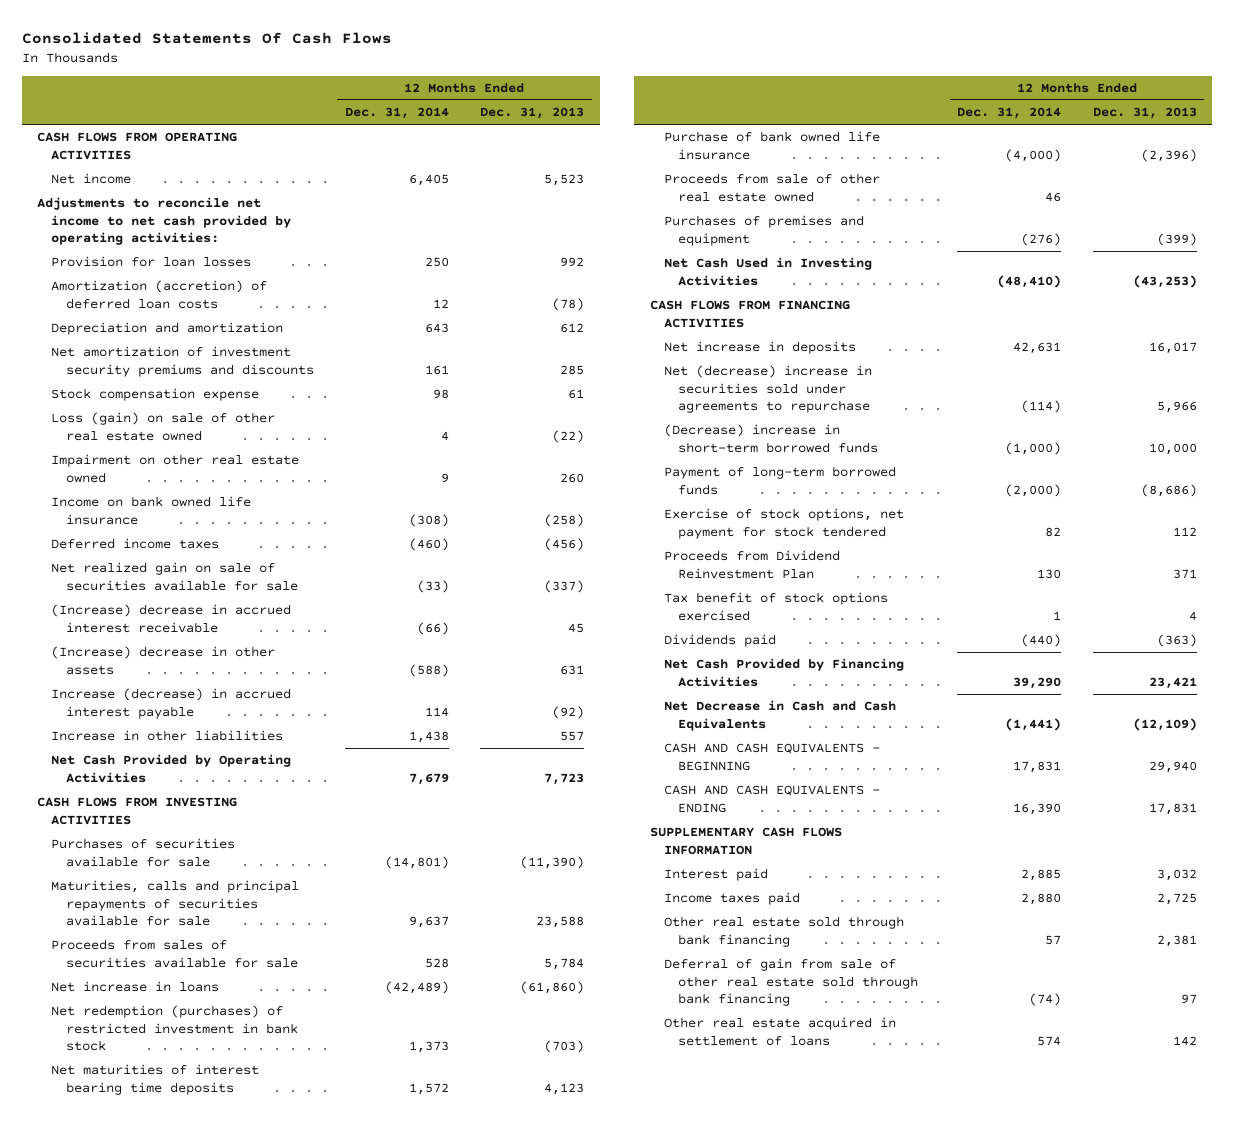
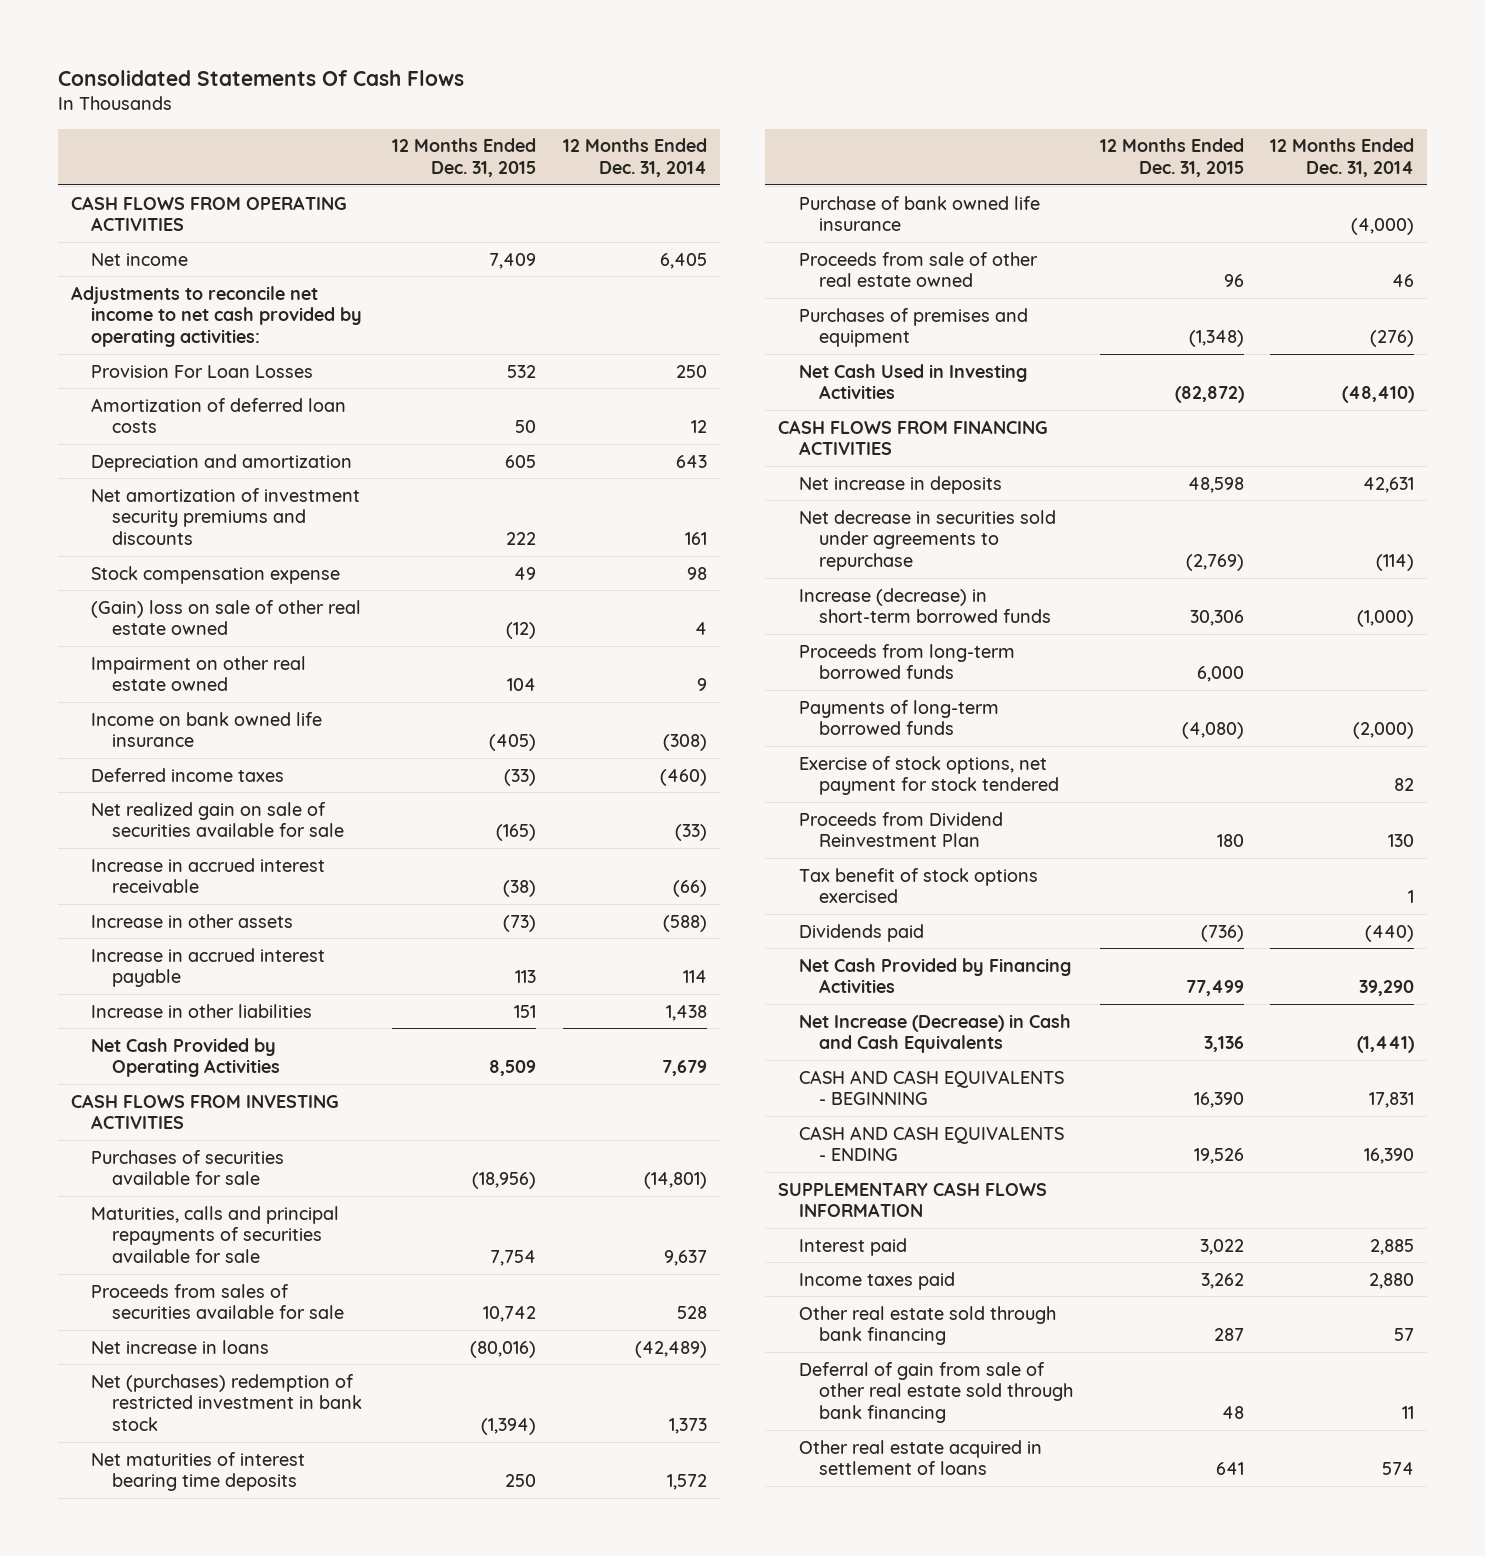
- | 12 Months Ended Dec. 31, 2014 | 12 Months Ended Dec. 31, 2013
+ | 12 Months Ended Dec. 31, 2015 | 12 Months Ended Dec. 31, 2014
- Provision for loan losses | 250 | 992
- Amortization (accretion) of deferred loan costs | 12 | (78)
+ Provision For Loan Losses | 532 | 250
+ Amortization of deferred loan costs | 50 | 12
- Loss (gain) on sale of other real estate owned | 4 | (22)
+ (Gain) loss on sale of other real estate owned | (12) | 4
- (Increase) decrease in accrued interest receivable | (66) | 45
- (Increase) decrease in other assets | (588) | 631
- Increase (decrease) in accrued interest payable | 114 | (92)
+ Increase in accrued interest receivable | (38) | (66)
+ Increase in other assets | (73) | (588)
+ Increase in accrued interest payable | 113 | 114
- Net redemption (purchases) of restricted investment in bank stock | 1,373 | (703)
+ Net (purchases) redemption of restricted investment in bank stock | (1,394) | 1,373
- Net (decrease) increase in securities sold under agreements to repurchase | (114) | 5,966
- (Decrease) increase in short-term borrowed funds | (1,000) | 10,000
- Payment of long-term borrowed funds | (2,000) | (8,686)
+ Net decrease in securities sold under agreements to repurchase | (2,769) | (114)
+ Increase (decrease) in short-term borrowed funds | 30,306 | (1,000)
+ Proceeds from long-term borrowed funds | 6,000 |
+ Payments of long-term borrowed funds | (4,080) | (2,000)
- Net Decrease in Cash and Cash Equivalents | (1,441) | (12,109)
+ Net Increase (Decrease) in Cash and Cash Equivalents | 3,136 | (1,441)
- Deferral of gain from sale of other real estate sold through bank financing | (74) | 97
+ Deferral of gain from sale of other real estate sold through bank financing | 48 | 11

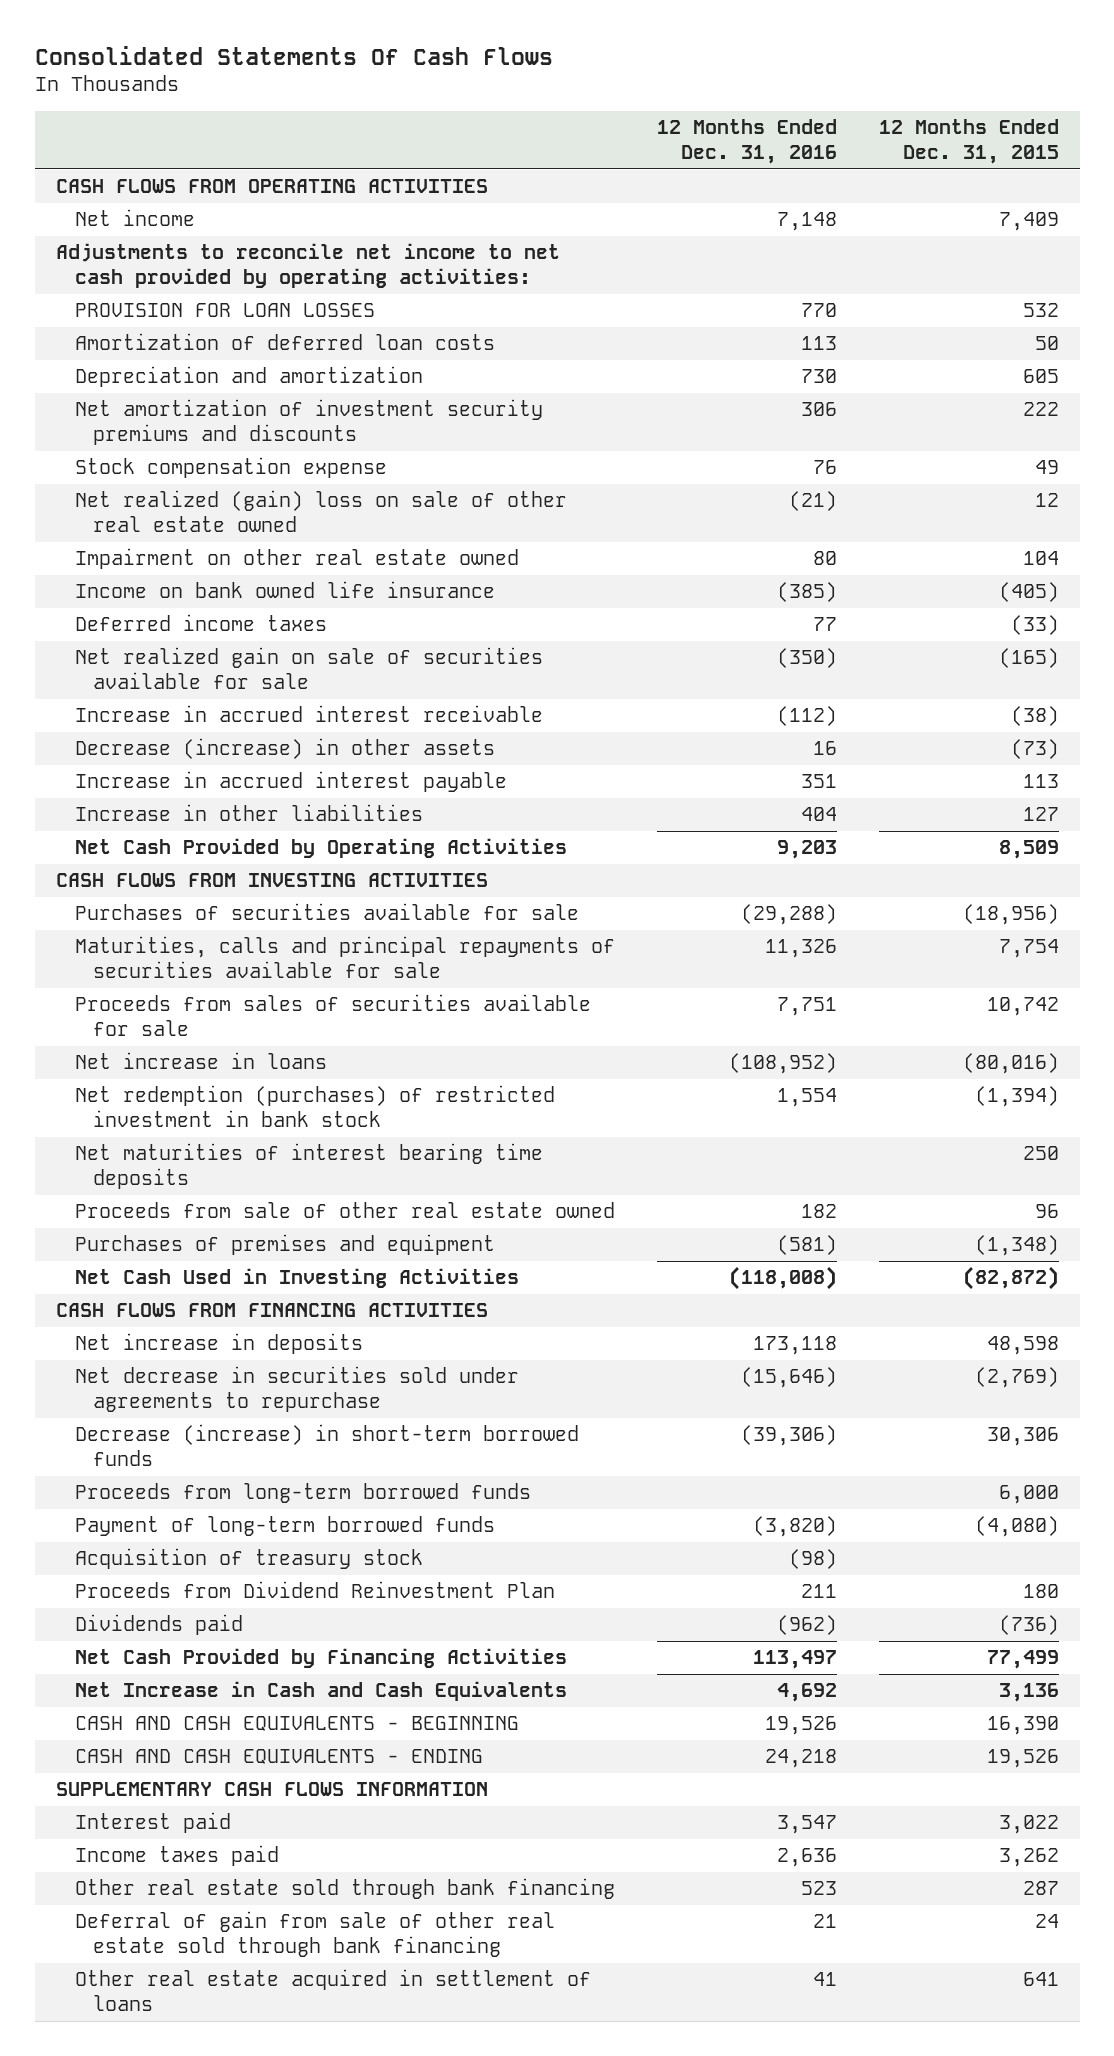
- | 12 Months Ended Dec. 31, 2015 | 12 Months Ended Dec. 31, 2014
+ | 12 Months Ended Dec. 31, 2016 | 12 Months Ended Dec. 31, 2015
- Provision For Loan Losses | 532 | 250
+ PROVISION FOR LOAN LOSSES | 770 | 532
- (Gain) loss on sale of other real estate owned | (12) | 4
+ Net realized (gain) loss on sale of other real estate owned | (21) | 12
- Increase in other assets | (73) | (588)
+ Decrease (increase) in other assets | 16 | (73)
- Increase in other liabilities | 151 | 1,438
+ Increase in other liabilities | 404 | 127
- Net (purchases) redemption of restricted investment in bank stock | (1,394) | 1,373
+ Net redemption (purchases) of restricted investment in bank stock | 1,554 | (1,394)
- Purchase of bank owned life insurance | | (4,000)
- Increase (decrease) in short-term borrowed funds | 30,306 | (1,000)
+ Decrease (increase) in short-term borrowed funds | (39,306) | 30,306
- Payments of long-term borrowed funds | (4,080) | (2,000)
- Exercise of stock options, net payment for stock tendered | | 82
+ Payment of long-term borrowed funds | (3,820) | (4,080)
+ Acquisition of treasury stock | (98) |
- Tax benefit of stock options exercised | | 1
- Net Increase (Decrease) in Cash and Cash Equivalents | 3,136 | (1,441)
+ Net Increase in Cash and Cash Equivalents | 4,692 | 3,136
- Deferral of gain from sale of other real estate sold through bank financing | 48 | 11
+ Deferral of gain from sale of other real estate sold through bank financing | 21 | 24

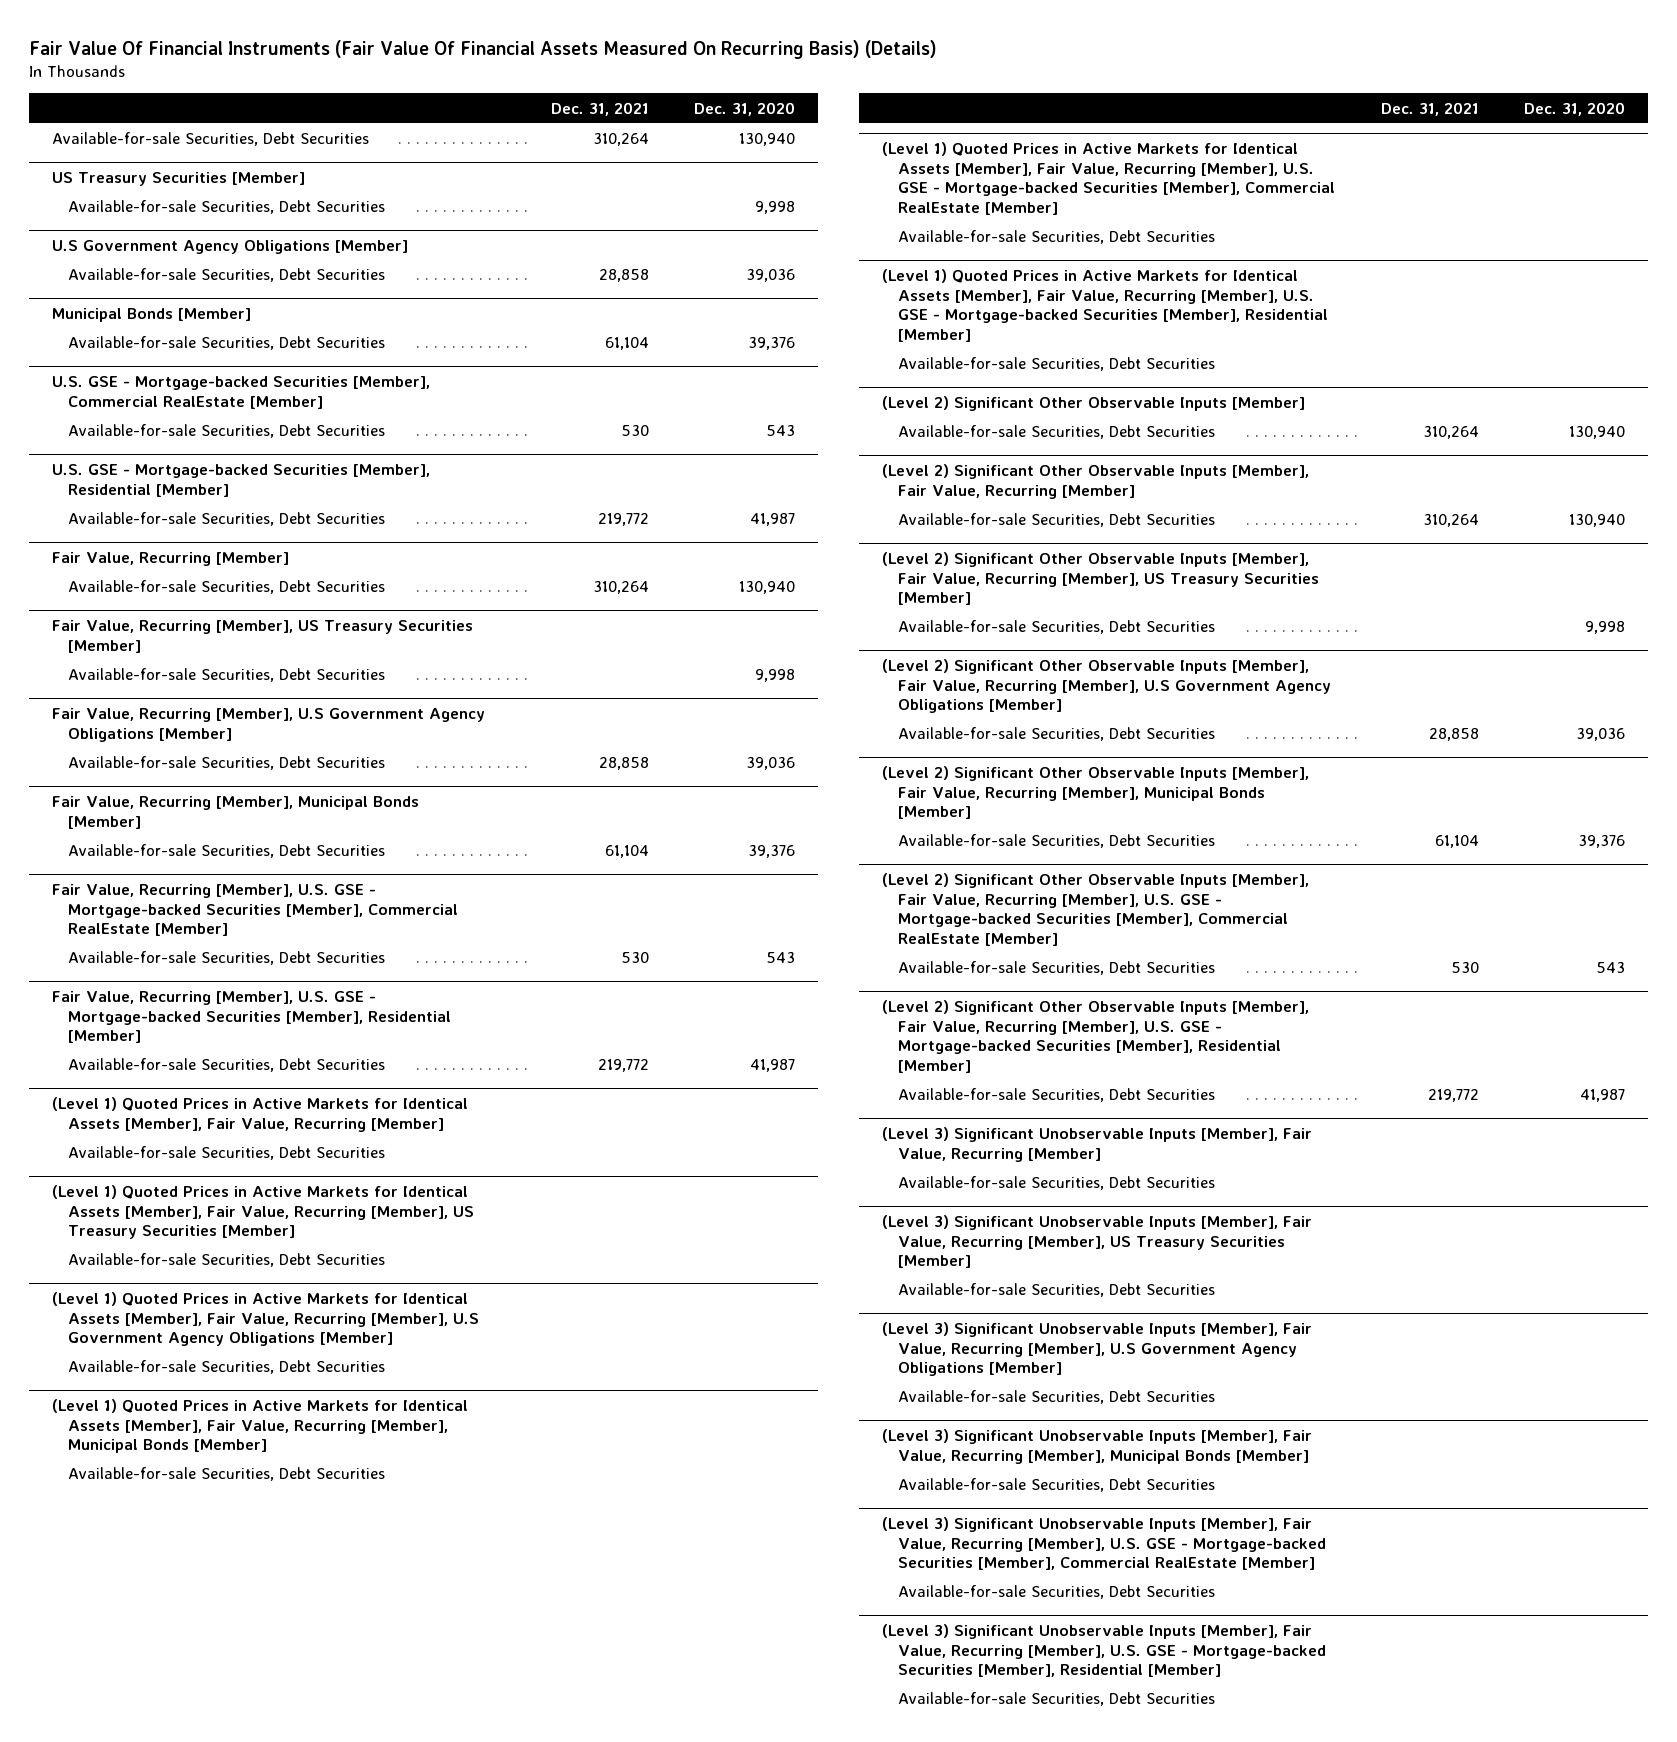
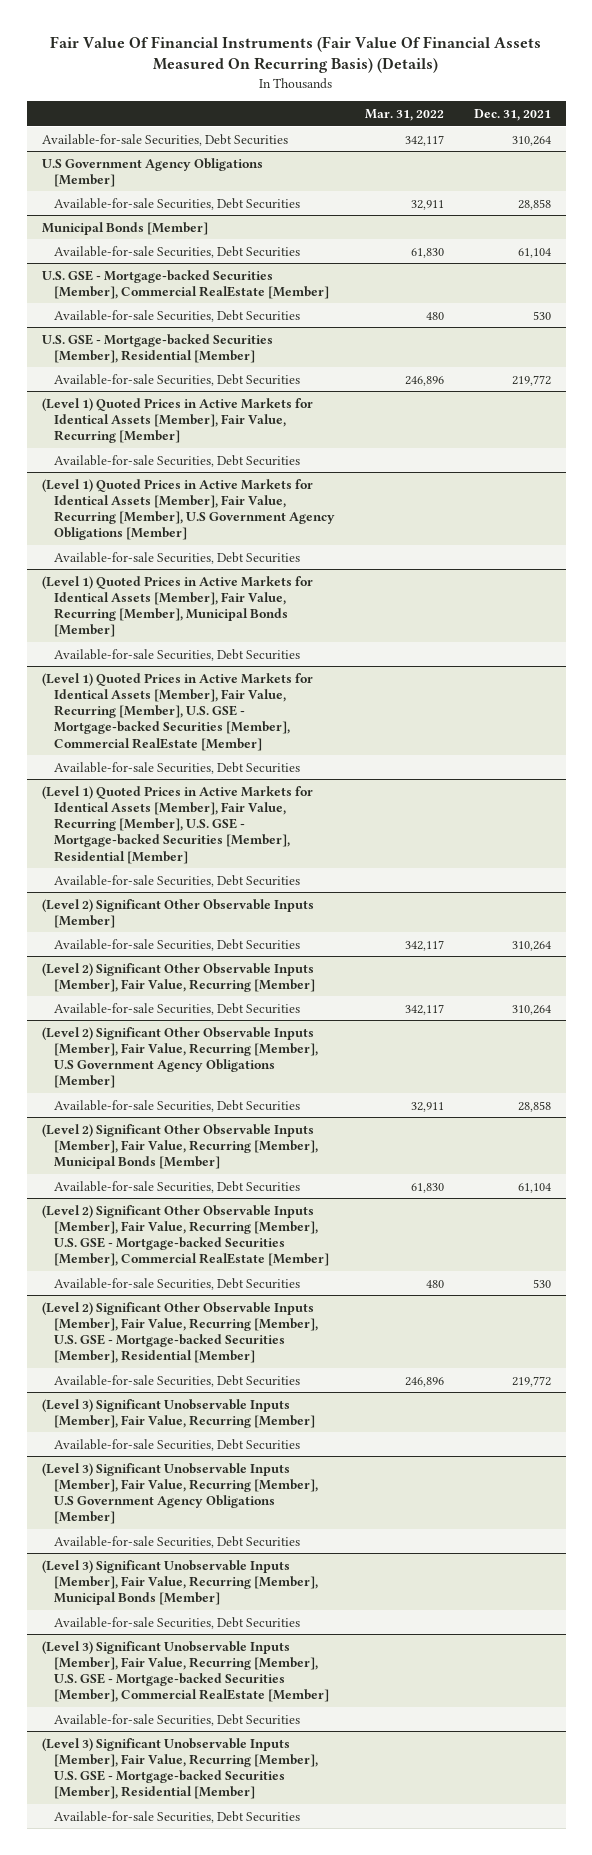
- | Dec. 31, 2021 | Dec. 31, 2020
+ | Mar. 31, 2022 | Dec. 31, 2021
- US Treasury Securities [Member]
- Available-for-sale Securities, Debt Securities | | 9,998
- Fair Value, Recurring [Member]
- Available-for-sale Securities, Debt Securities | 310,264 | 130,940
- Fair Value, Recurring [Member], US Treasury Securities [Member]
- Available-for-sale Securities, Debt Securities | | 9,998
- Fair Value, Recurring [Member], U.S Government Agency Obligations [Member]
- Available-for-sale Securities, Debt Securities | 28,858 | 39,036
- Fair Value, Recurring [Member], Municipal Bonds [Member]
- Available-for-sale Securities, Debt Securities | 61,104 | 39,376
- Fair Value, Recurring [Member], U.S. GSE - Mortgage-backed Securities [Member], Commercial RealEstate [Member]
- Available-for-sale Securities, Debt Securities | 530 | 543
- Fair Value, Recurring [Member], U.S. GSE - Mortgage-backed Securities [Member], Residential [Member]
- Available-for-sale Securities, Debt Securities | 219,772 | 41,987
- (Level 1) Quoted Prices in Active Markets for Identical Assets [Member], Fair Value, Recurring [Member], US Treasury Securities [Member]
- Available-for-sale Securities, Debt Securities
- (Level 2) Significant Other Observable Inputs [Member], Fair Value, Recurring [Member], US Treasury Securities [Member]
- Available-for-sale Securities, Debt Securities | | 9,998
- (Level 3) Significant Unobservable Inputs [Member], Fair Value, Recurring [Member], US Treasury Securities [Member]
- Available-for-sale Securities, Debt Securities

